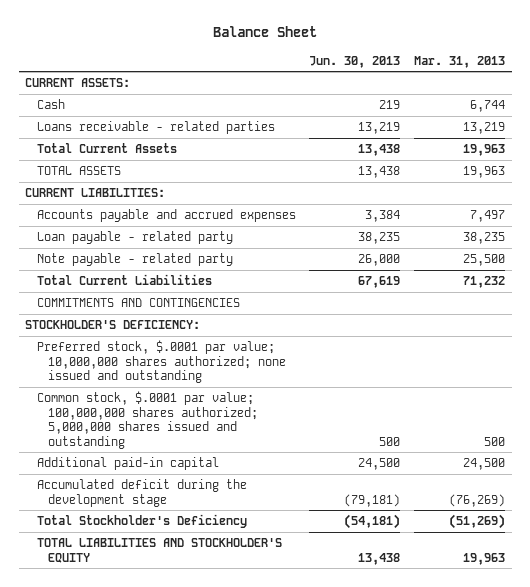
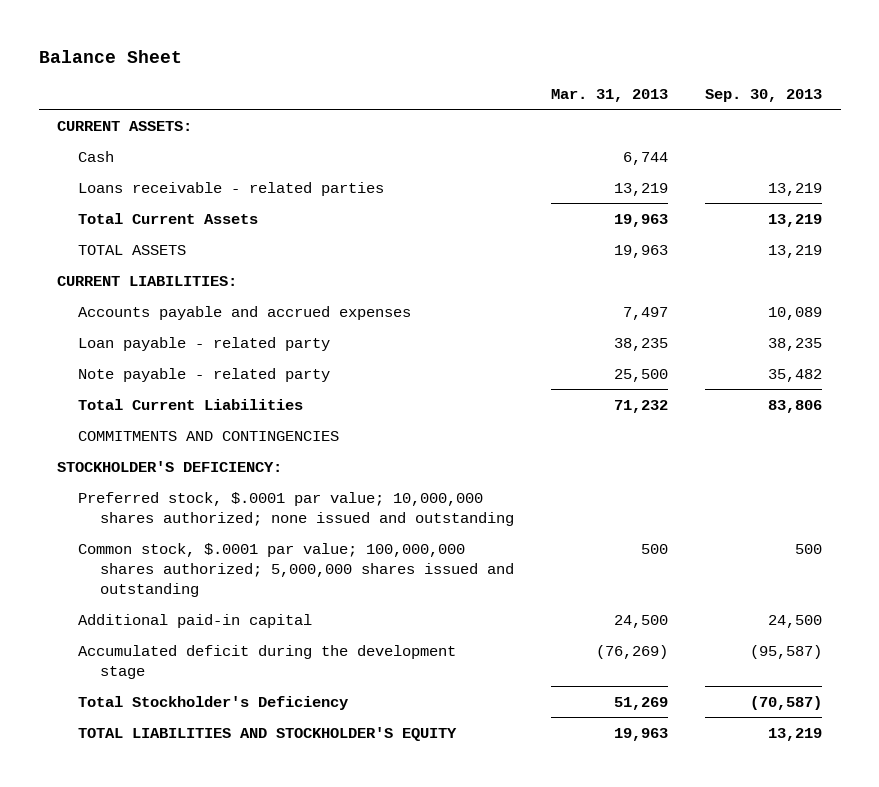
- | Jun. 30, 2013 | Mar. 31, 2013
+ | Mar. 31, 2013 | Sep. 30, 2013
- Total Stockholder's Deficiency | (54,181) | (51,269)
+ Total Stockholder's Deficiency | 51,269 | (70,587)

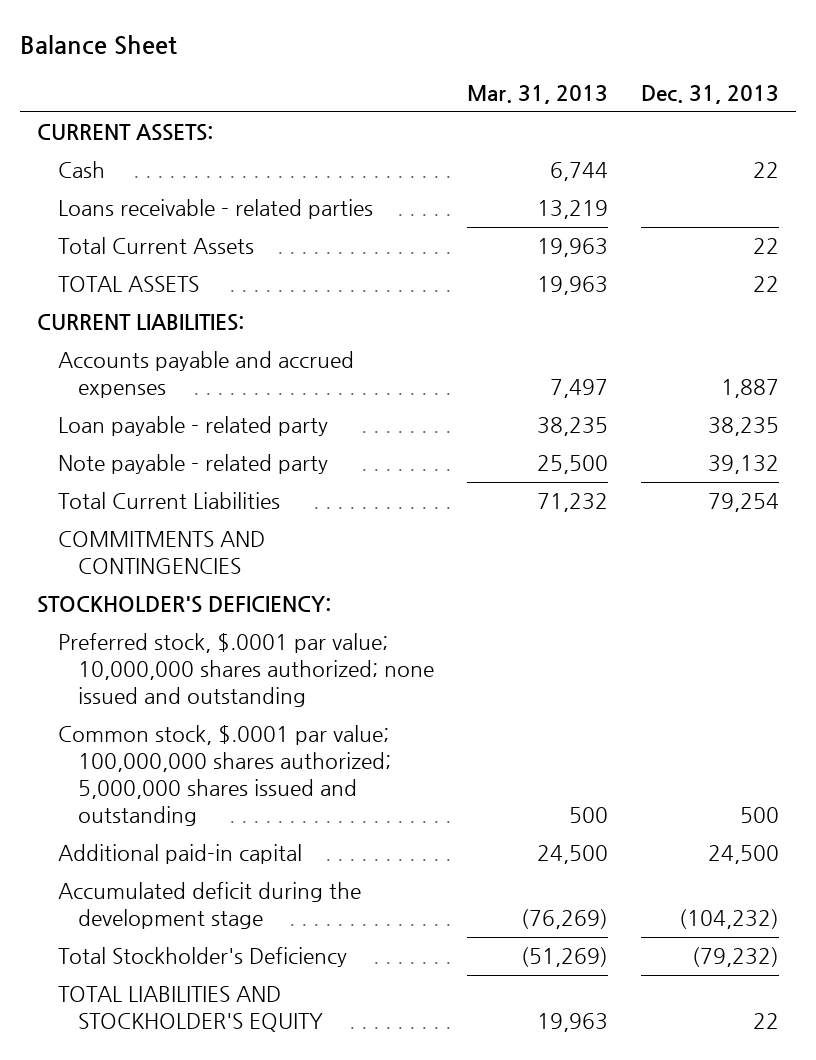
- | Mar. 31, 2013 | Sep. 30, 2013
+ | Mar. 31, 2013 | Dec. 31, 2013
- Total Stockholder's Deficiency | 51,269 | (70,587)
+ Total Stockholder's Deficiency | (51,269) | (79,232)

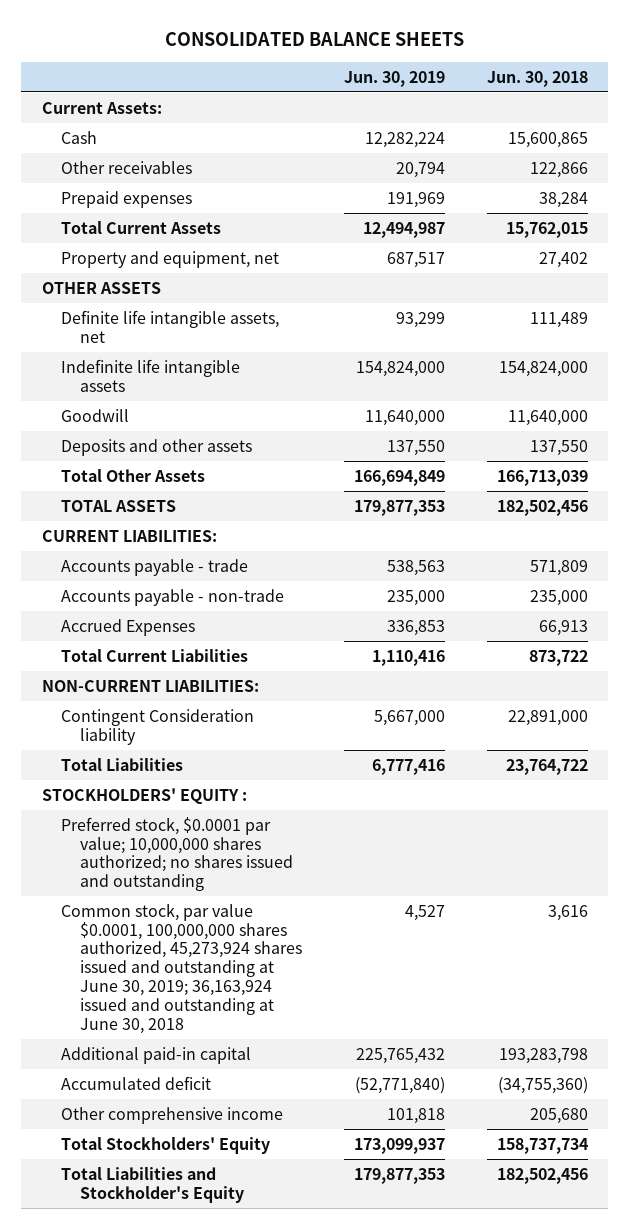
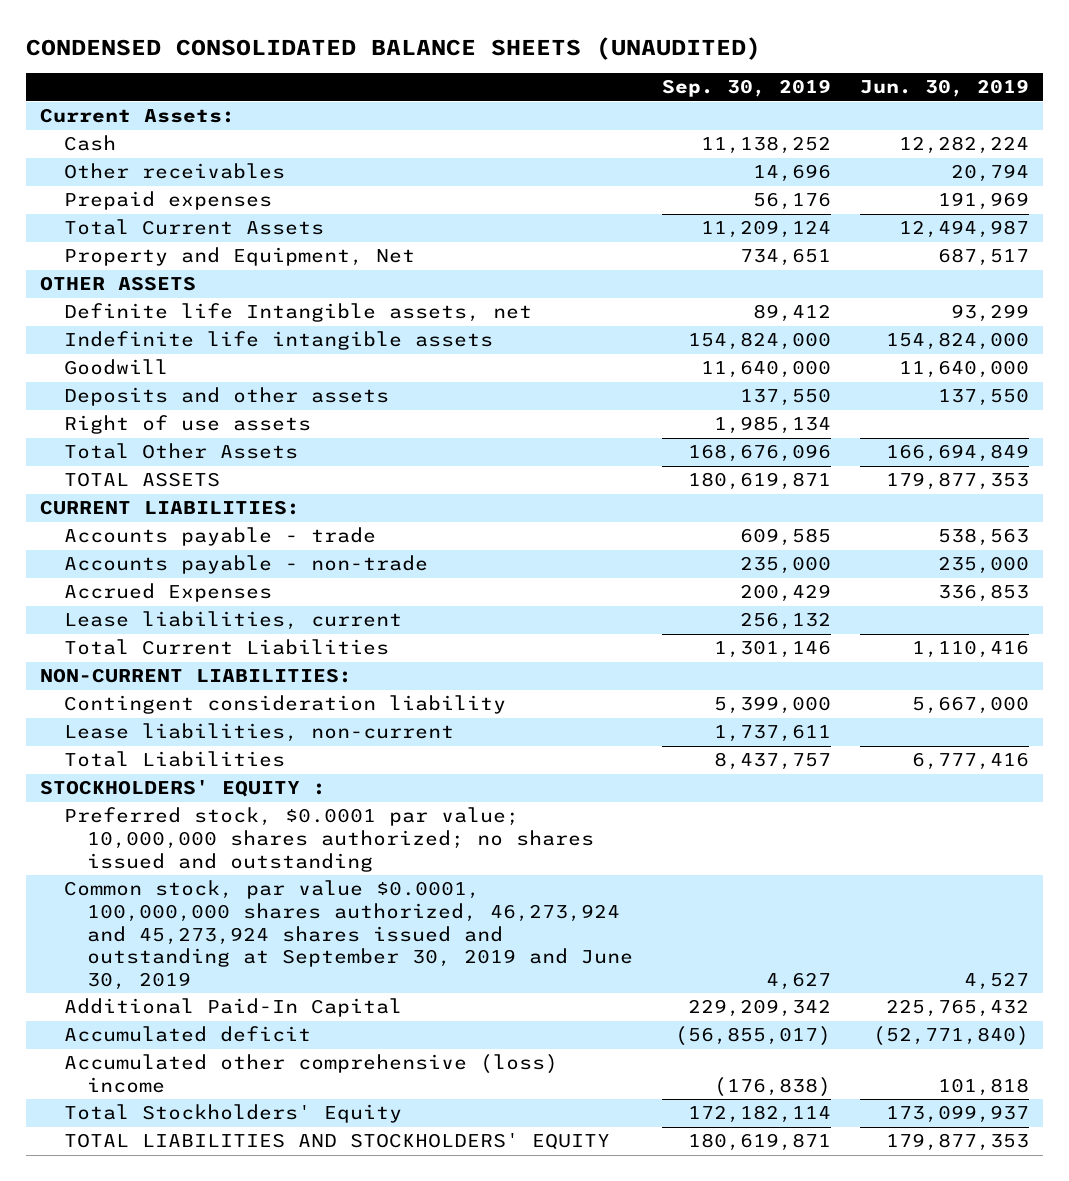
- CONSOLIDATED BALANCE SHEETS
+ CONDENSED CONSOLIDATED BALANCE SHEETS (UNAUDITED)
- | Jun. 30, 2019 | Jun. 30, 2018
+ | Sep. 30, 2019 | Jun. 30, 2019
- Property and equipment, net | 687,517 | 27,402
+ Property and Equipment, Net | 734,651 | 687,517
- Definite life intangible assets, net | 93,299 | 111,489
+ Definite life Intangible assets, net | 89,412 | 93,299
+ Right of use assets | 1,985,134 |
+ Lease liabilities, current | 256,132 |
- Contingent Consideration liability | 5,667,000 | 22,891,000
+ Contingent consideration liability | 5,399,000 | 5,667,000
+ Lease liabilities, non-current | 1,737,611 |
- Common stock, par value $0.0001, 100,000,000 shares authorized, 45,273,924 shares issued and outstanding at June 30, 2019; 36,163,924 issued and outstanding at June 30, 2018 | 4,527 | 3,616
- Additional paid-in capital | 225,765,432 | 193,283,798
+ Common stock, par value $0.0001, 100,000,000 shares authorized, 46,273,924 and 45,273,924 shares issued and outstanding at September 30, 2019 and June 30, 2019 | 4,627 | 4,527
+ Additional Paid-In Capital | 229,209,342 | 225,765,432
- Other comprehensive income | 101,818 | 205,680
+ Accumulated other comprehensive (loss) income | (176,838) | 101,818
- Total Liabilities and Stockholder's Equity | 179,877,353 | 182,502,456
+ TOTAL LIABILITIES AND STOCKHOLDERS' EQUITY | 180,619,871 | 179,877,353

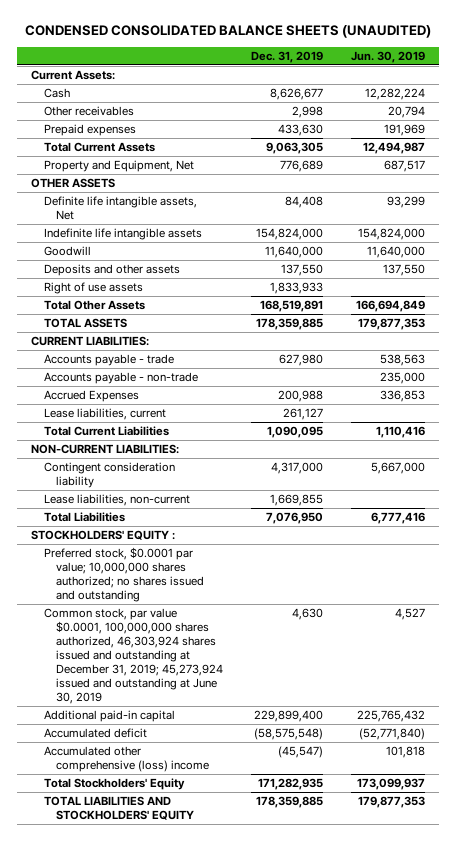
- | Sep. 30, 2019 | Jun. 30, 2019
+ | Dec. 31, 2019 | Jun. 30, 2019
- Definite life Intangible assets, net | 89,412 | 93,299
+ Definite life intangible assets, Net | 84,408 | 93,299
- Common stock, par value $0.0001, 100,000,000 shares authorized, 46,273,924 and 45,273,924 shares issued and outstanding at September 30, 2019 and June 30, 2019 | 4,627 | 4,527
- Additional Paid-In Capital | 229,209,342 | 225,765,432
+ Common stock, par value $0.0001, 100,000,000 shares authorized, 46,303,924 shares issued and outstanding at December 31, 2019; 45,273,924 issued and outstanding at June 30, 2019 | 4,630 | 4,527
+ Additional paid-in capital | 229,899,400 | 225,765,432

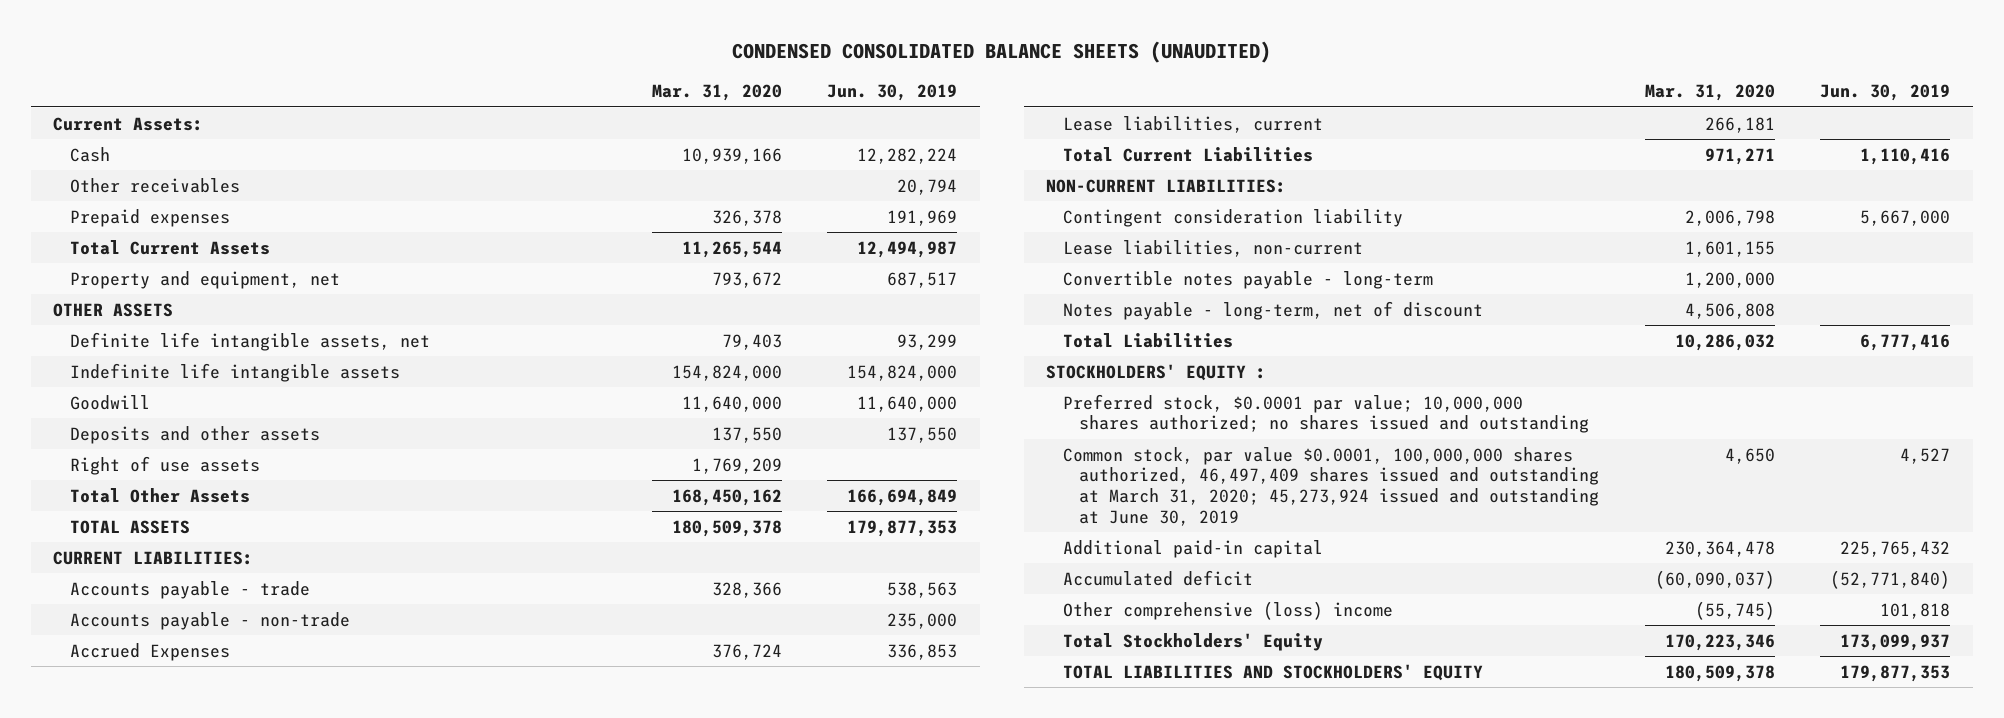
- | Dec. 31, 2019 | Jun. 30, 2019
+ | Mar. 31, 2020 | Jun. 30, 2019
- Property and Equipment, Net | 776,689 | 687,517
+ Property and equipment, net | 793,672 | 687,517
- Definite life intangible assets, Net | 84,408 | 93,299
+ Definite life intangible assets, net | 79,403 | 93,299
+ Convertible notes payable - long-term | 1,200,000 |
+ Notes payable - long-term, net of discount | 4,506,808 |
- Common stock, par value $0.0001, 100,000,000 shares authorized, 46,303,924 shares issued and outstanding at December 31, 2019; 45,273,924 issued and outstanding at June 30, 2019 | 4,630 | 4,527
+ Common stock, par value $0.0001, 100,000,000 shares authorized, 46,497,409 shares issued and outstanding at March 31, 2020; 45,273,924 issued and outstanding at June 30, 2019 | 4,650 | 4,527
- Accumulated other comprehensive (loss) income | (45,547) | 101,818
+ Other comprehensive (loss) income | (55,745) | 101,818

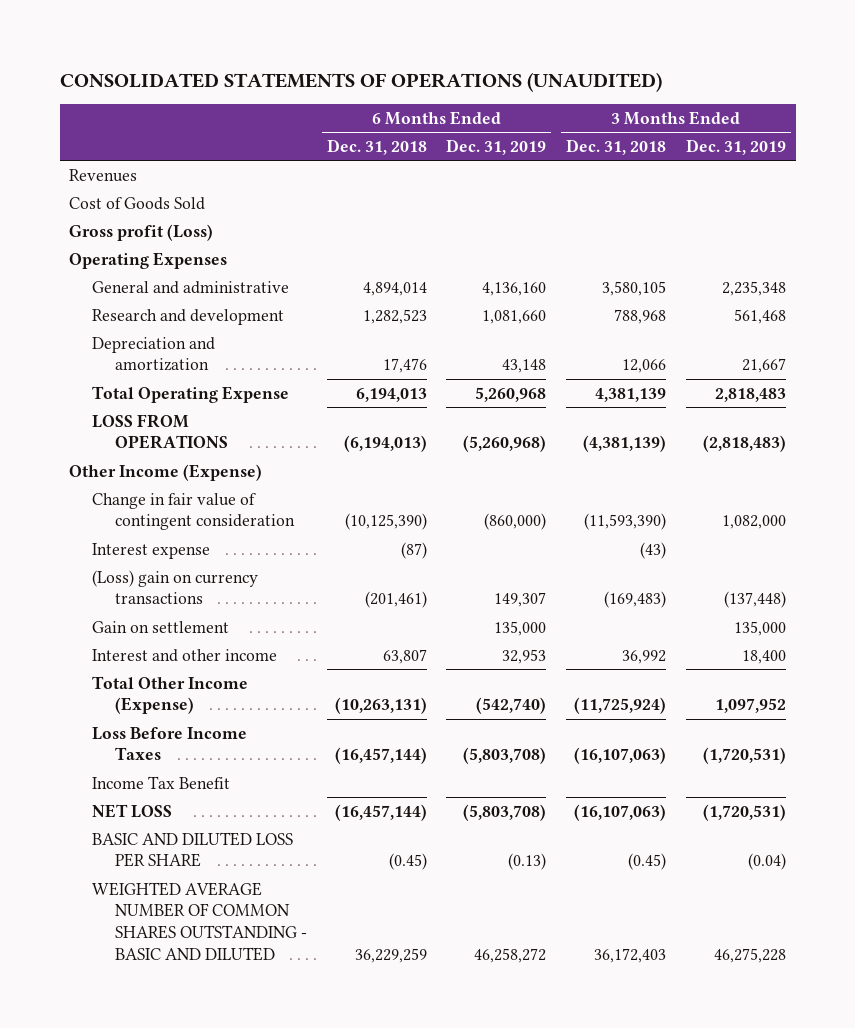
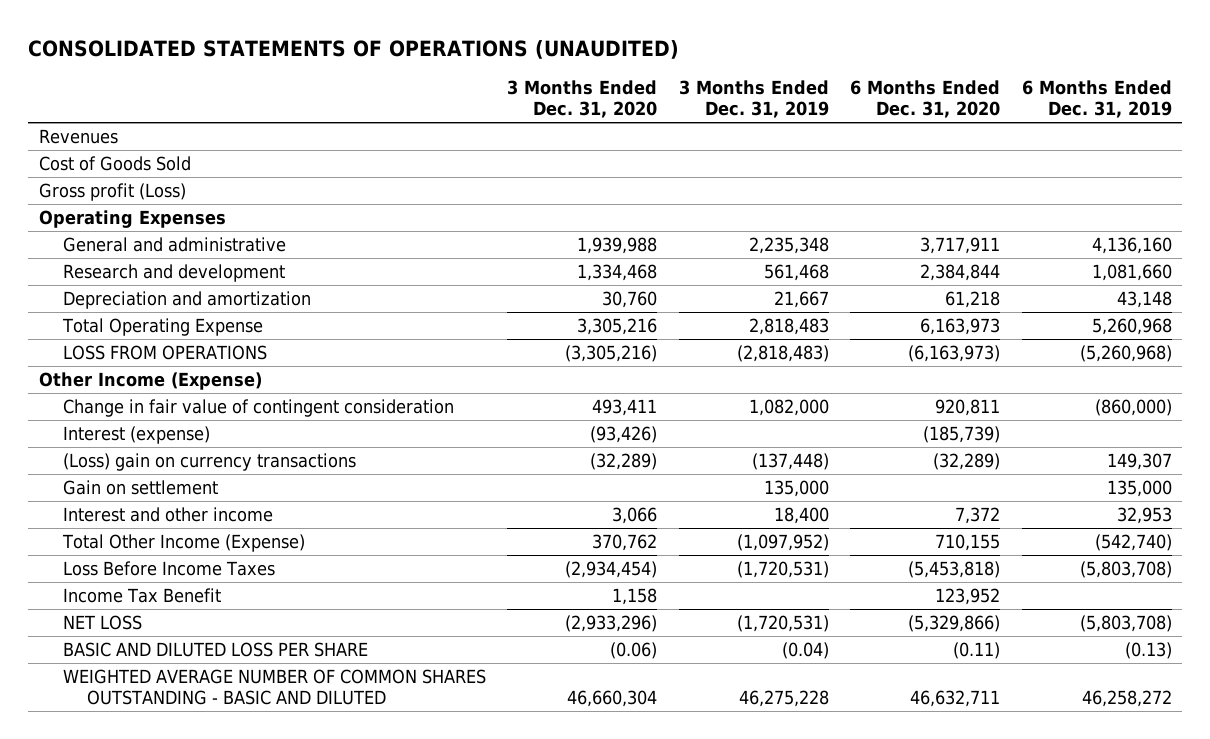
- | 6 Months Ended Dec. 31, 2018 | 6 Months Ended Dec. 31, 2019 | 3 Months Ended Dec. 31, 2018 | 3 Months Ended Dec. 31, 2019
+ | 3 Months Ended Dec. 31, 2020 | 3 Months Ended Dec. 31, 2019 | 6 Months Ended Dec. 31, 2020 | 6 Months Ended Dec. 31, 2019
- Interest expense | (87) | | (43) |
+ Interest (expense) | (93,426) | | (185,739) |
- Total Other Income (Expense) | (10,263,131) | (542,740) | (11,725,924) | 1,097,952
+ Total Other Income (Expense) | 370,762 | (1,097,952) | 710,155 | (542,740)

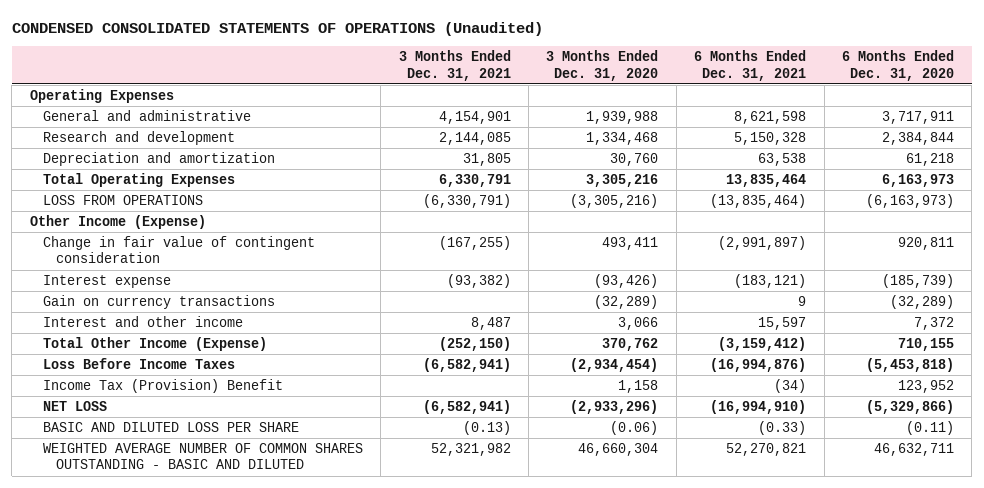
- CONSOLIDATED STATEMENTS OF OPERATIONS (UNAUDITED)
+ CONDENSED CONSOLIDATED STATEMENTS OF OPERATIONS (Unaudited)
- | 3 Months Ended Dec. 31, 2020 | 3 Months Ended Dec. 31, 2019 | 6 Months Ended Dec. 31, 2020 | 6 Months Ended Dec. 31, 2019
+ | 3 Months Ended Dec. 31, 2021 | 3 Months Ended Dec. 31, 2020 | 6 Months Ended Dec. 31, 2021 | 6 Months Ended Dec. 31, 2020
- Revenues
- Cost of Goods Sold
- Gross profit (Loss)
- Total Operating Expense | 3,305,216 | 2,818,483 | 6,163,973 | 5,260,968
+ Total Operating Expenses | 6,330,791 | 3,305,216 | 13,835,464 | 6,163,973
- Interest (expense) | (93,426) | | (185,739) |
- (Loss) gain on currency transactions | (32,289) | (137,448) | (32,289) | 149,307
- Gain on settlement | | 135,000 | | 135,000
+ Interest expense | (93,382) | (93,426) | (183,121) | (185,739)
+ Gain on currency transactions | | (32,289) | 9 | (32,289)
- Income Tax Benefit | 1,158 | | 123,952 |
+ Income Tax (Provision) Benefit | | 1,158 | (34) | 123,952

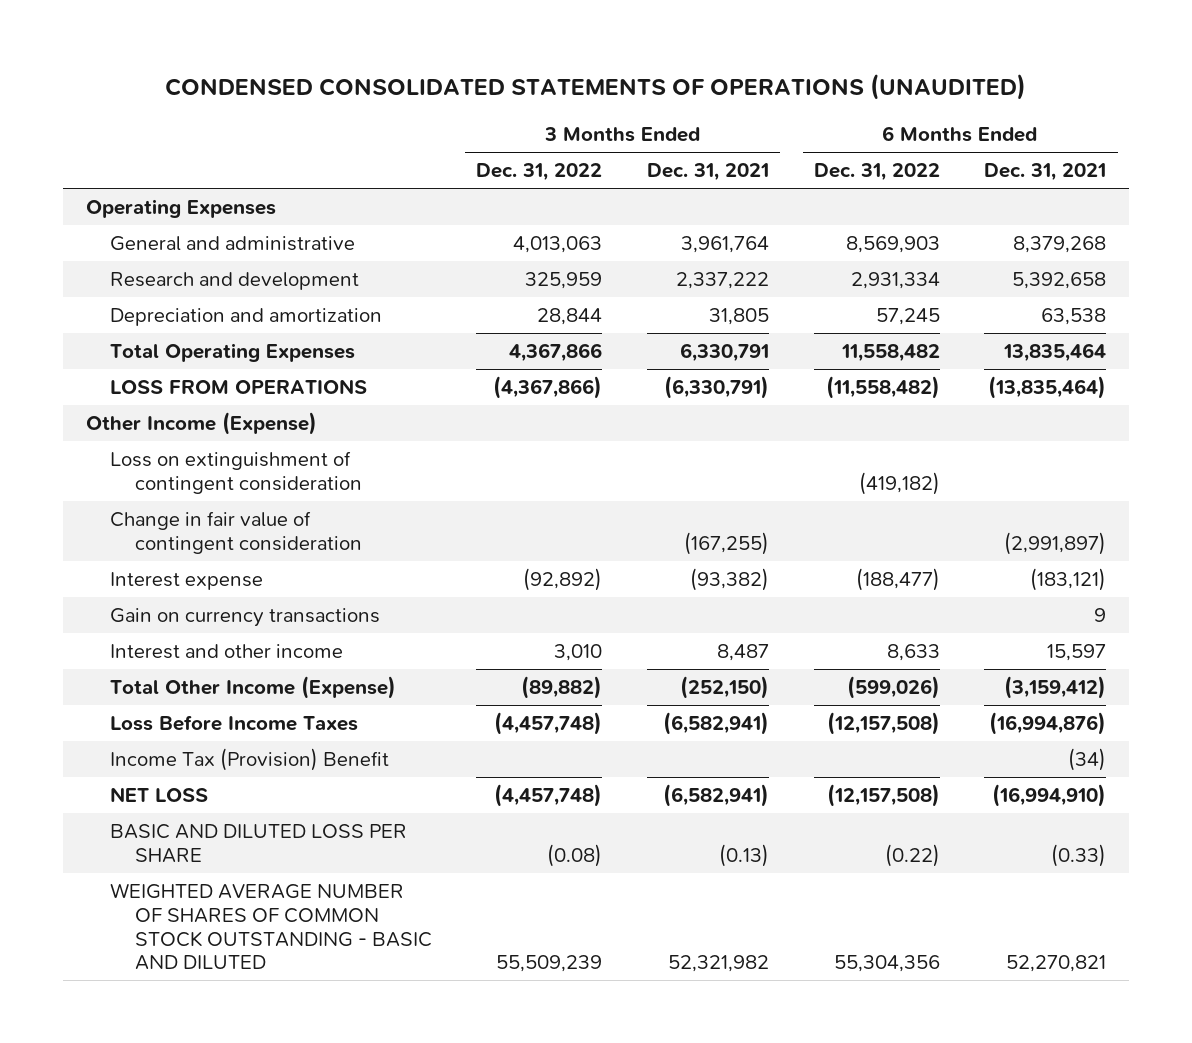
- CONDENSED CONSOLIDATED STATEMENTS OF OPERATIONS (Unaudited)
+ CONDENSED CONSOLIDATED STATEMENTS OF OPERATIONS (UNAUDITED)
- | 3 Months Ended Dec. 31, 2021 | 3 Months Ended Dec. 31, 2020 | 6 Months Ended Dec. 31, 2021 | 6 Months Ended Dec. 31, 2020
+ | 3 Months Ended Dec. 31, 2022 | 3 Months Ended Dec. 31, 2021 | 6 Months Ended Dec. 31, 2022 | 6 Months Ended Dec. 31, 2021
- General and administrative | 4,154,901 | 1,939,988 | 8,621,598 | 3,717,911
- Research and development | 2,144,085 | 1,334,468 | 5,150,328 | 2,384,844
+ General and administrative | 4,013,063 | 3,961,764 | 8,569,903 | 8,379,268
+ Research and development | 325,959 | 2,337,222 | 2,931,334 | 5,392,658
+ Loss on extinguishment of contingent consideration | | | (419,182) |
- WEIGHTED AVERAGE NUMBER OF COMMON SHARES OUTSTANDING - BASIC AND DILUTED | 52,321,982 | 46,660,304 | 52,270,821 | 46,632,711
+ WEIGHTED AVERAGE NUMBER OF SHARES OF COMMON STOCK OUTSTANDING - BASIC AND DILUTED | 55,509,239 | 52,321,982 | 55,304,356 | 52,270,821

